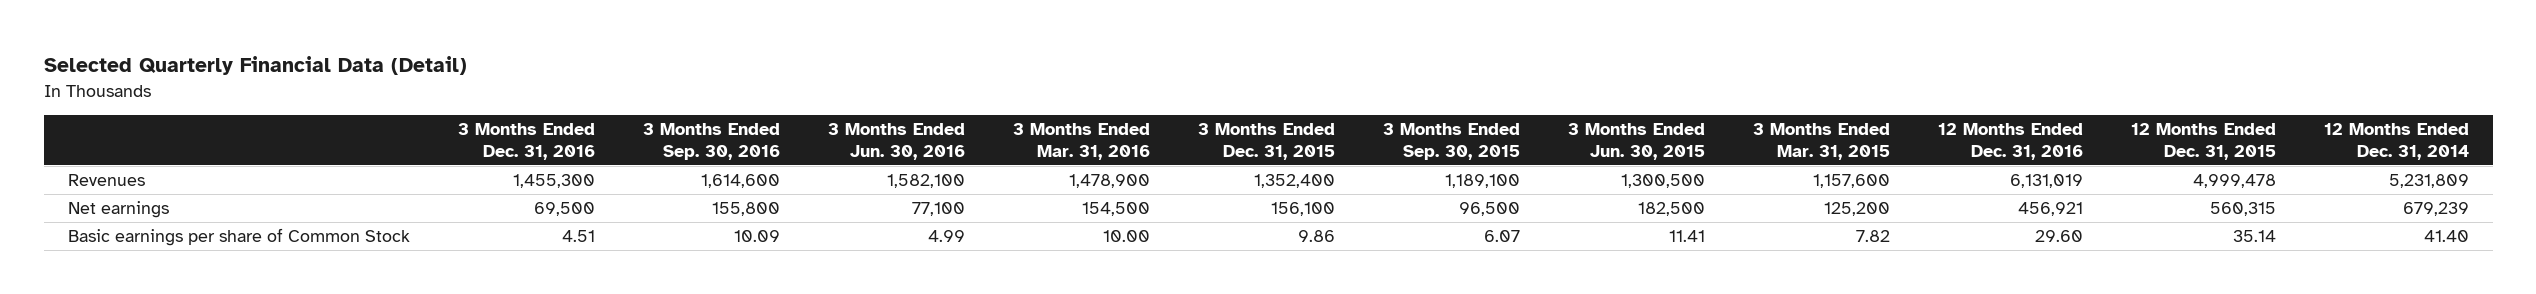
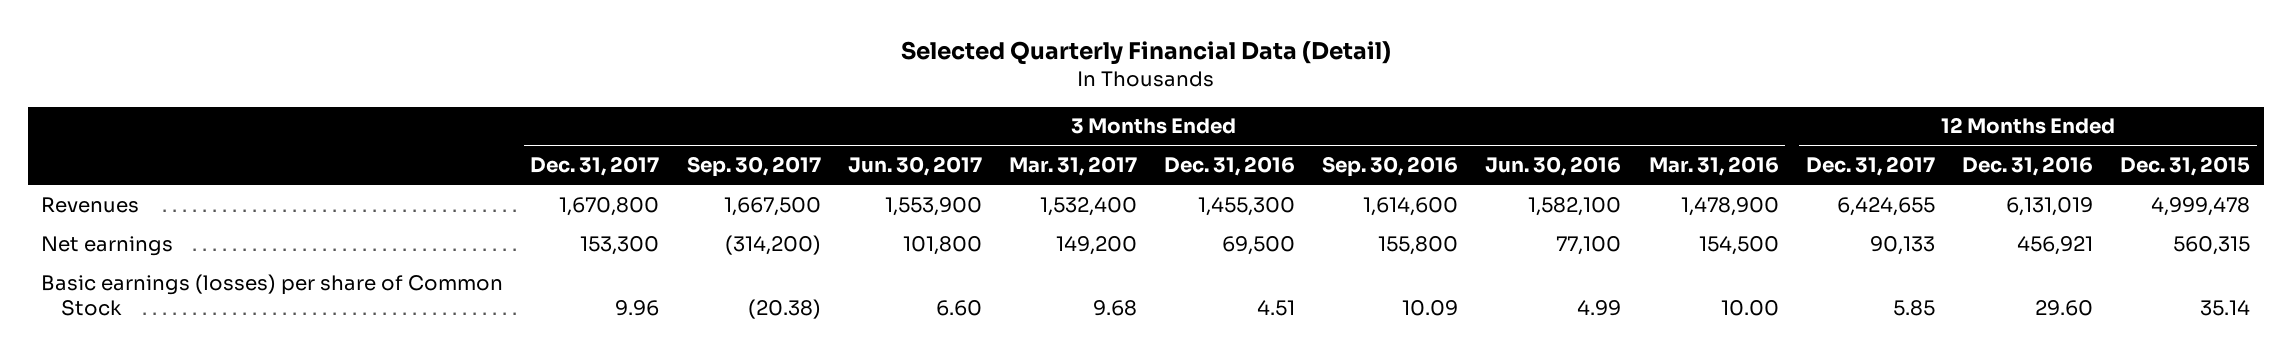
- | 3 Months Ended Dec. 31, 2016 | 3 Months Ended Sep. 30, 2016 | 3 Months Ended Jun. 30, 2016 | 3 Months Ended Mar. 31, 2016 | 3 Months Ended Dec. 31, 2015 | 3 Months Ended Sep. 30, 2015 | 3 Months Ended Jun. 30, 2015 | 3 Months Ended Mar. 31, 2015 | 12 Months Ended Dec. 31, 2016 | 12 Months Ended Dec. 31, 2015 | 12 Months Ended Dec. 31, 2014
+ | 3 Months Ended Dec. 31, 2017 | 3 Months Ended Sep. 30, 2017 | 3 Months Ended Jun. 30, 2017 | 3 Months Ended Mar. 31, 2017 | 3 Months Ended Dec. 31, 2016 | 3 Months Ended Sep. 30, 2016 | 3 Months Ended Jun. 30, 2016 | 3 Months Ended Mar. 31, 2016 | 12 Months Ended Dec. 31, 2017 | 12 Months Ended Dec. 31, 2016 | 12 Months Ended Dec. 31, 2015
- Basic earnings per share of Common Stock | 4.51 | 10.09 | 4.99 | 10.00 | 9.86 | 6.07 | 11.41 | 7.82 | 29.60 | 35.14 | 41.40
+ Basic earnings (losses) per share of Common Stock | 9.96 | (20.38) | 6.60 | 9.68 | 4.51 | 10.09 | 4.99 | 10.00 | 5.85 | 29.60 | 35.14

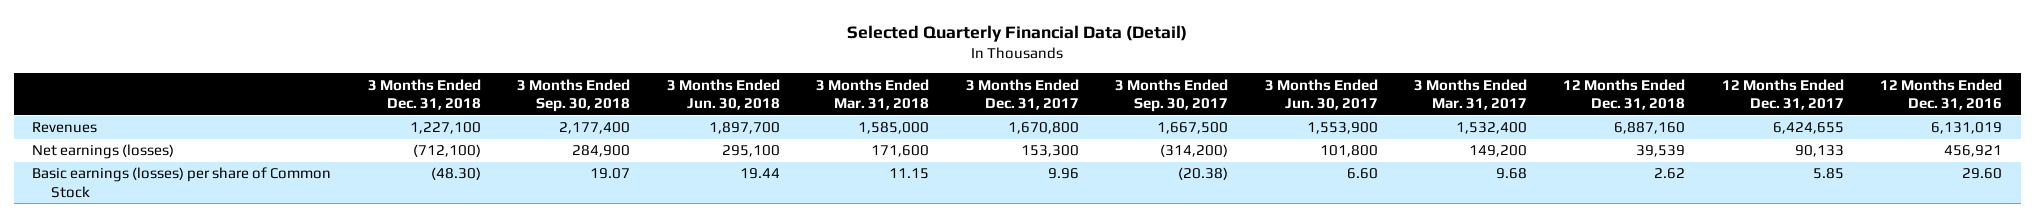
- | 3 Months Ended Dec. 31, 2017 | 3 Months Ended Sep. 30, 2017 | 3 Months Ended Jun. 30, 2017 | 3 Months Ended Mar. 31, 2017 | 3 Months Ended Dec. 31, 2016 | 3 Months Ended Sep. 30, 2016 | 3 Months Ended Jun. 30, 2016 | 3 Months Ended Mar. 31, 2016 | 12 Months Ended Dec. 31, 2017 | 12 Months Ended Dec. 31, 2016 | 12 Months Ended Dec. 31, 2015
+ | 3 Months Ended Dec. 31, 2018 | 3 Months Ended Sep. 30, 2018 | 3 Months Ended Jun. 30, 2018 | 3 Months Ended Mar. 31, 2018 | 3 Months Ended Dec. 31, 2017 | 3 Months Ended Sep. 30, 2017 | 3 Months Ended Jun. 30, 2017 | 3 Months Ended Mar. 31, 2017 | 12 Months Ended Dec. 31, 2018 | 12 Months Ended Dec. 31, 2017 | 12 Months Ended Dec. 31, 2016
- Net earnings | 153,300 | (314,200) | 101,800 | 149,200 | 69,500 | 155,800 | 77,100 | 154,500 | 90,133 | 456,921 | 560,315
+ Net earnings (losses) | (712,100) | 284,900 | 295,100 | 171,600 | 153,300 | (314,200) | 101,800 | 149,200 | 39,539 | 90,133 | 456,921

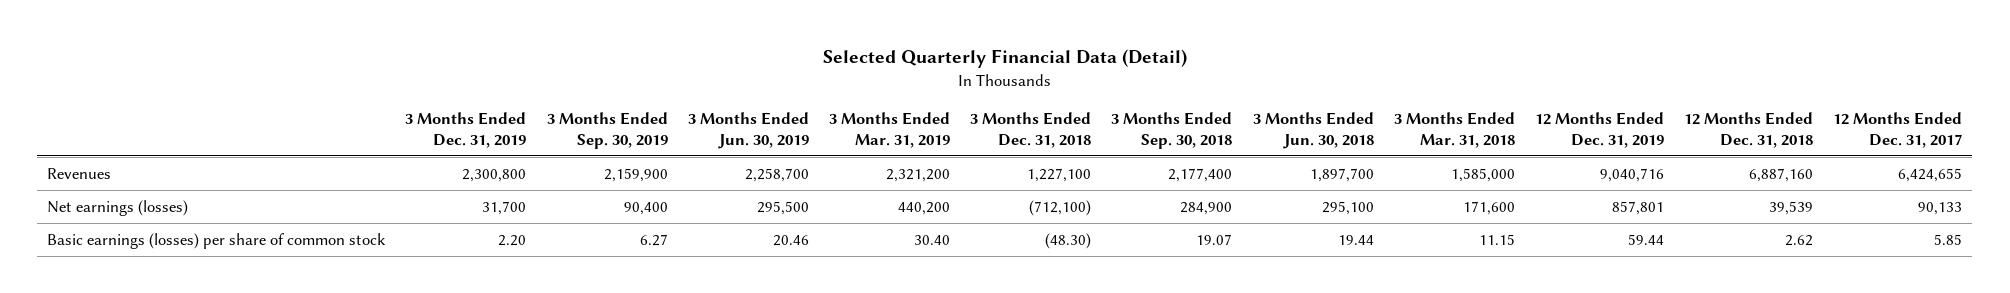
- | 3 Months Ended Dec. 31, 2018 | 3 Months Ended Sep. 30, 2018 | 3 Months Ended Jun. 30, 2018 | 3 Months Ended Mar. 31, 2018 | 3 Months Ended Dec. 31, 2017 | 3 Months Ended Sep. 30, 2017 | 3 Months Ended Jun. 30, 2017 | 3 Months Ended Mar. 31, 2017 | 12 Months Ended Dec. 31, 2018 | 12 Months Ended Dec. 31, 2017 | 12 Months Ended Dec. 31, 2016
+ | 3 Months Ended Dec. 31, 2019 | 3 Months Ended Sep. 30, 2019 | 3 Months Ended Jun. 30, 2019 | 3 Months Ended Mar. 31, 2019 | 3 Months Ended Dec. 31, 2018 | 3 Months Ended Sep. 30, 2018 | 3 Months Ended Jun. 30, 2018 | 3 Months Ended Mar. 31, 2018 | 12 Months Ended Dec. 31, 2019 | 12 Months Ended Dec. 31, 2018 | 12 Months Ended Dec. 31, 2017
- Basic earnings (losses) per share of Common Stock | (48.30) | 19.07 | 19.44 | 11.15 | 9.96 | (20.38) | 6.60 | 9.68 | 2.62 | 5.85 | 29.60
+ Basic earnings (losses) per share of common stock | 2.20 | 6.27 | 20.46 | 30.40 | (48.30) | 19.07 | 19.44 | 11.15 | 59.44 | 2.62 | 5.85

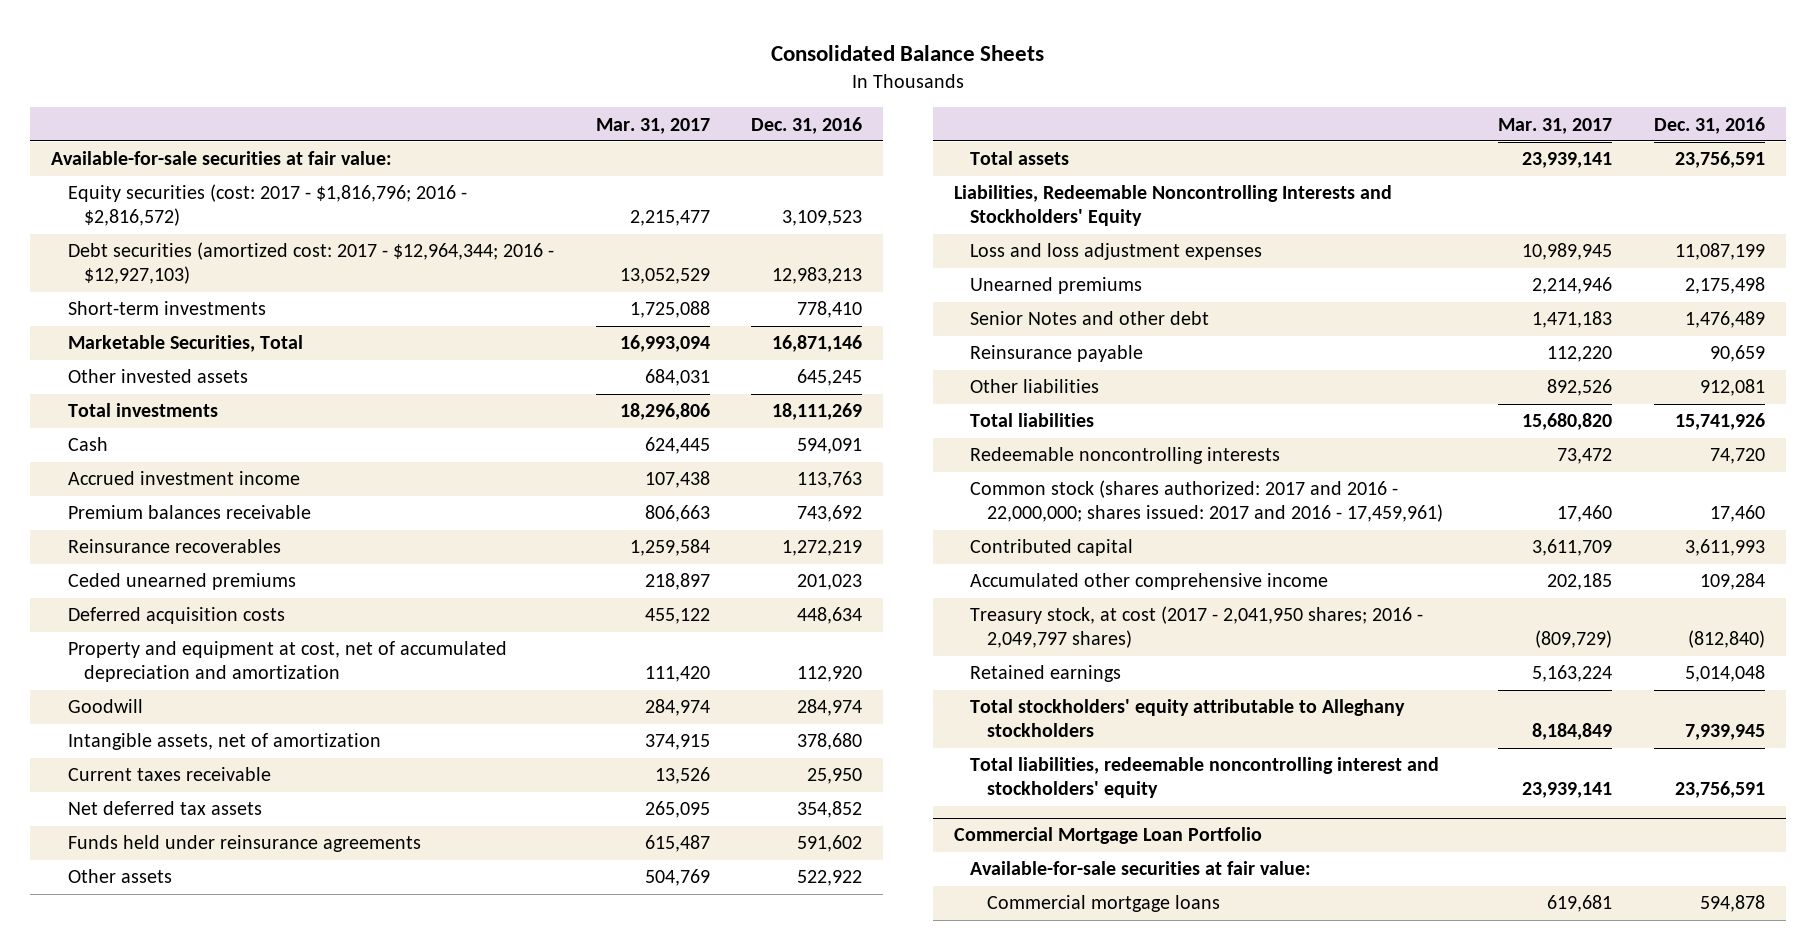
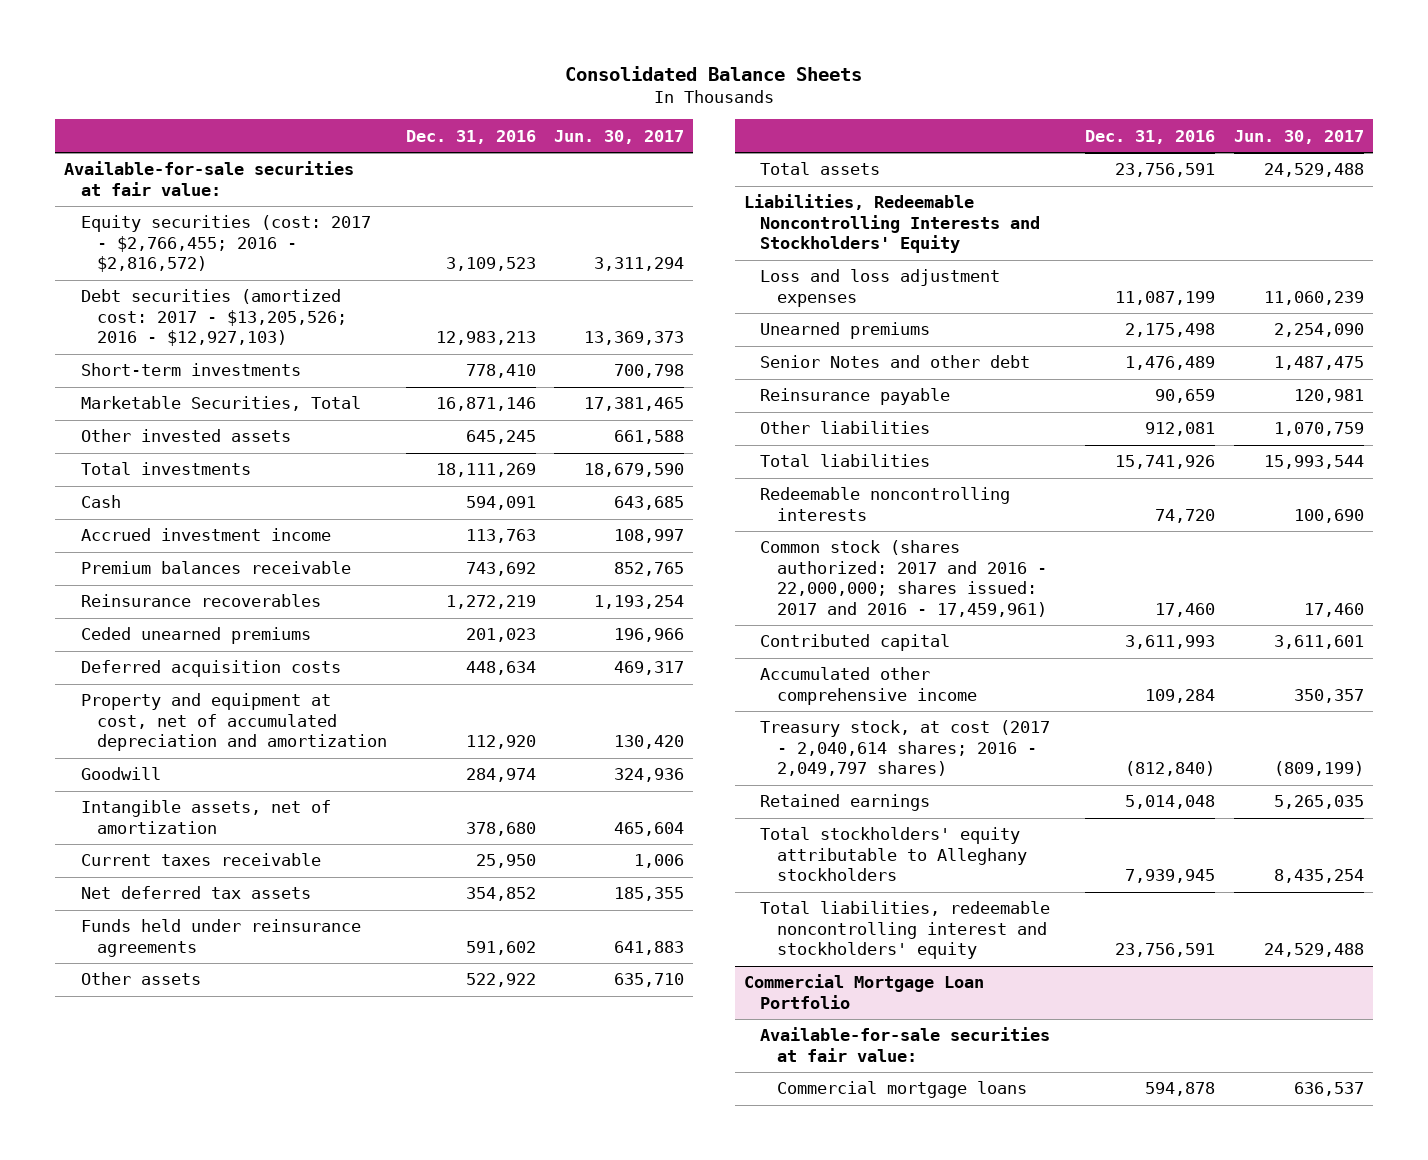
- | Mar. 31, 2017 | Dec. 31, 2016
+ | Dec. 31, 2016 | Jun. 30, 2017
- Equity securities (cost: 2017 - $1,816,796; 2016 - $2,816,572) | 2,215,477 | 3,109,523
- Debt securities (amortized cost: 2017 - $12,964,344; 2016 - $12,927,103) | 13,052,529 | 12,983,213
+ Equity securities (cost: 2017 - $2,766,455; 2016 - $2,816,572) | 3,109,523 | 3,311,294
+ Debt securities (amortized cost: 2017 - $13,205,526; 2016 - $12,927,103) | 12,983,213 | 13,369,373
- Treasury stock, at cost (2017 - 2,041,950 shares; 2016 - 2,049,797 shares) | (809,729) | (812,840)
+ Treasury stock, at cost (2017 - 2,040,614 shares; 2016 - 2,049,797 shares) | (812,840) | (809,199)

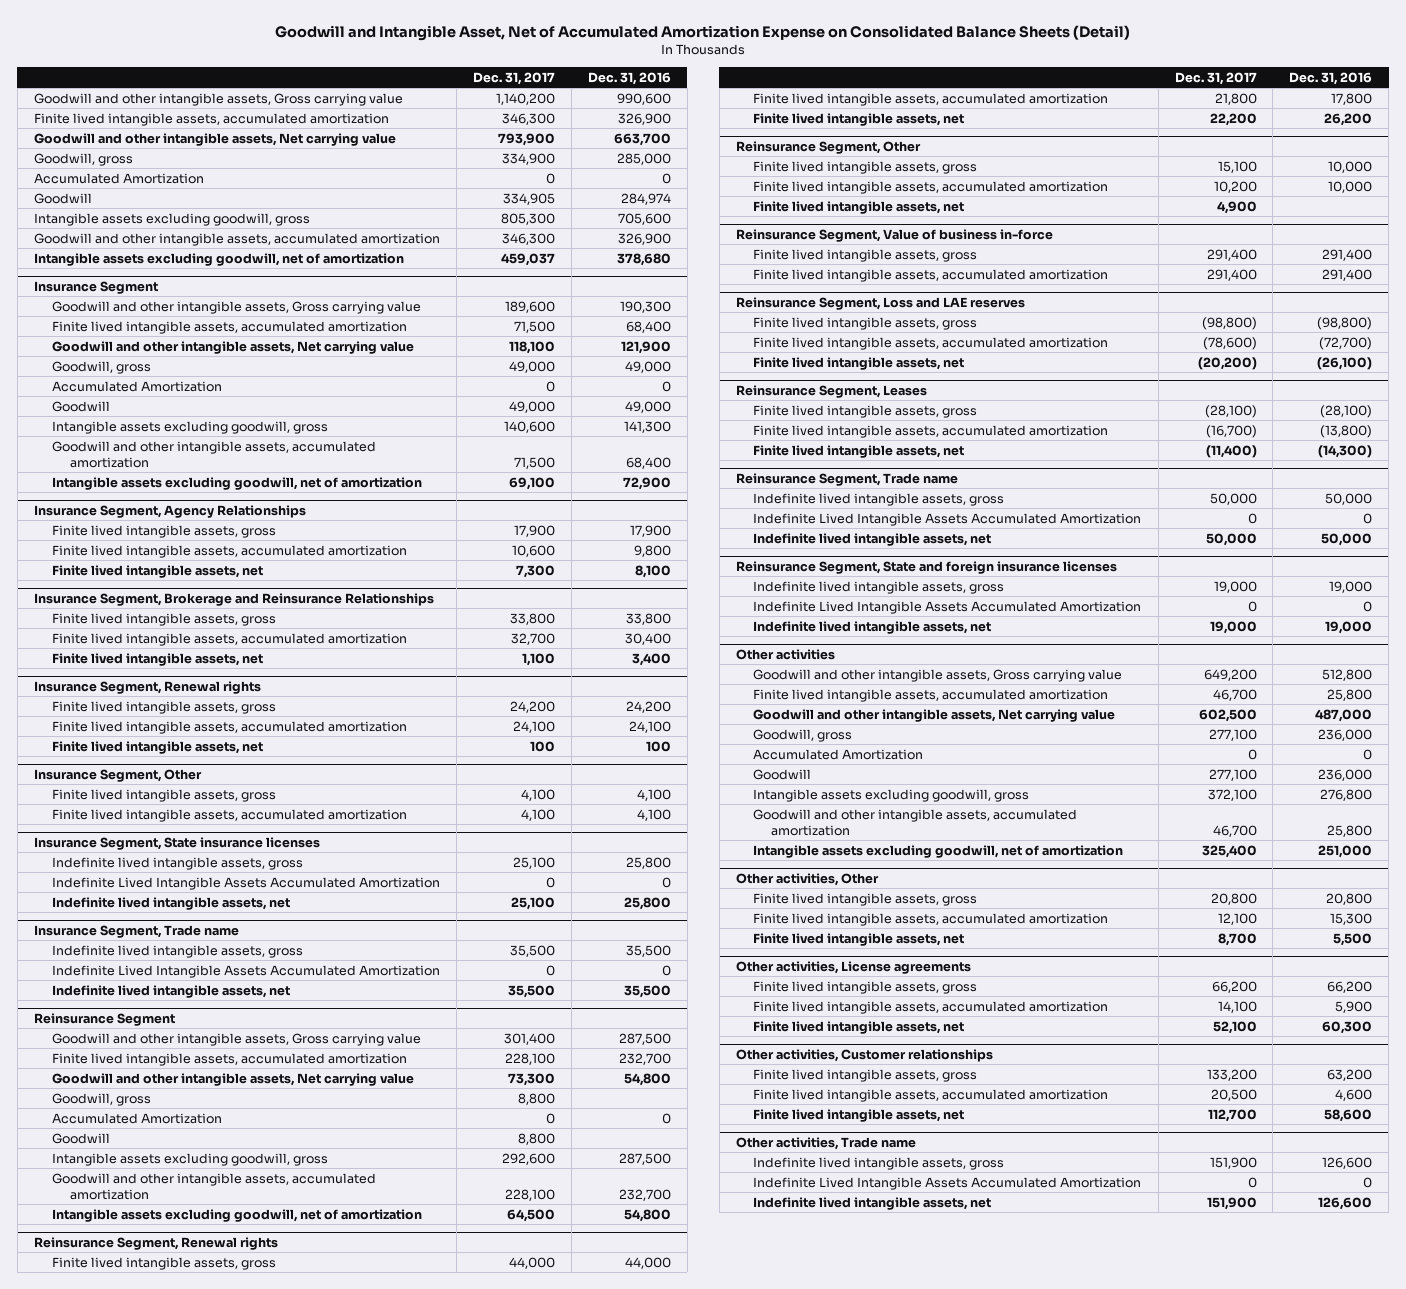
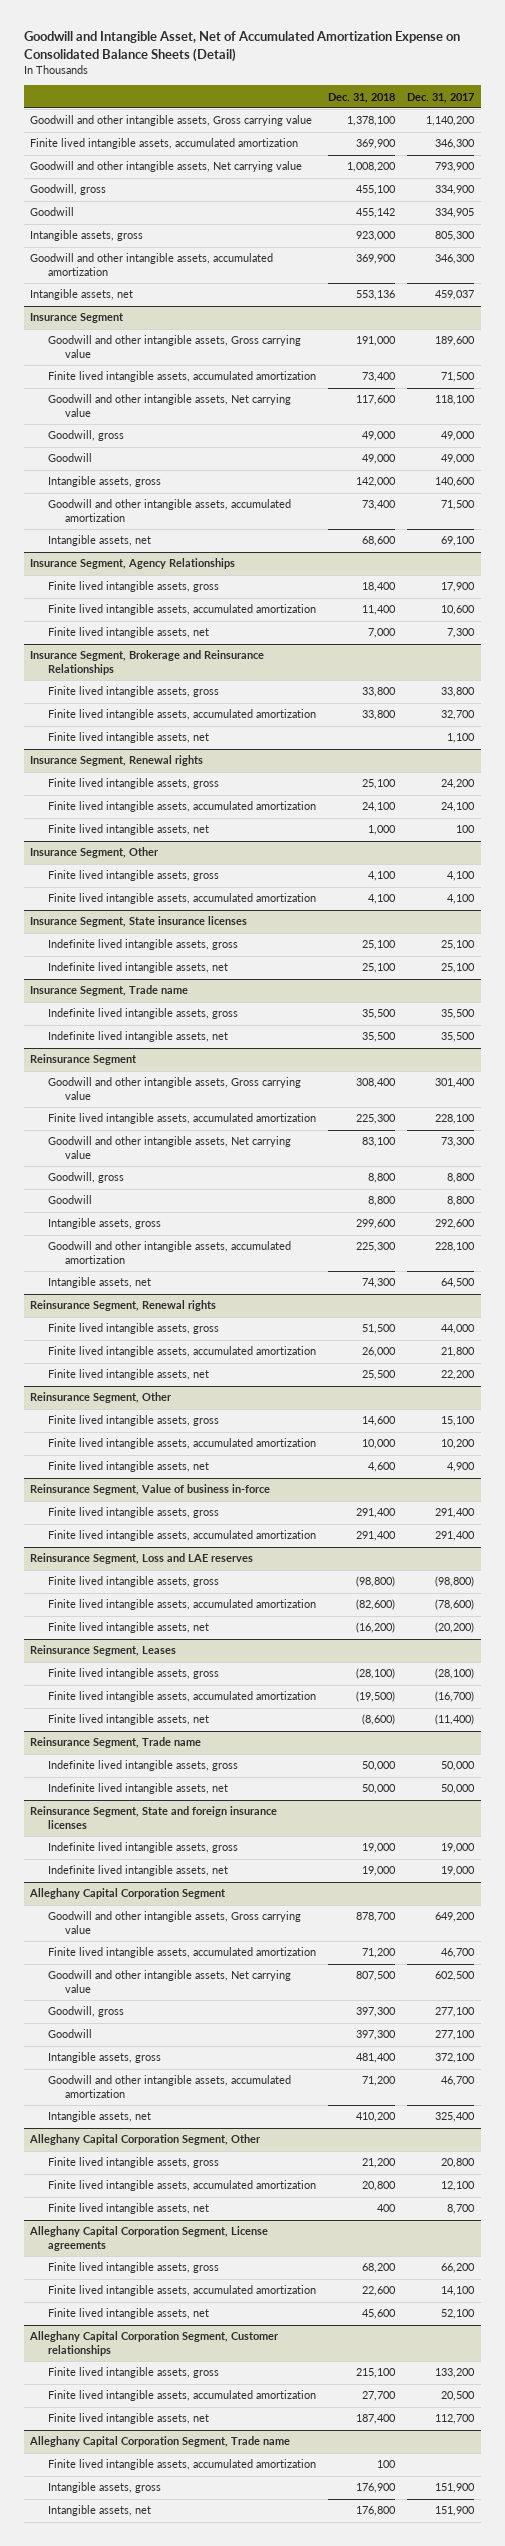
- | Dec. 31, 2017 | Dec. 31, 2016
+ | Dec. 31, 2018 | Dec. 31, 2017
- Accumulated Amortization | 0 | 0
- Intangible assets excluding goodwill, gross | 805,300 | 705,600
+ Intangible assets, gross | 923,000 | 805,300
- Intangible assets excluding goodwill, net of amortization | 459,037 | 378,680
+ Intangible assets, net | 553,136 | 459,037
@ Insurance Segment
- Accumulated Amortization | 0 | 0
- Intangible assets excluding goodwill, gross | 140,600 | 141,300
+ Intangible assets, gross | 142,000 | 140,600
- Intangible assets excluding goodwill, net of amortization | 69,100 | 72,900
+ Intangible assets, net | 68,600 | 69,100
@ Insurance Segment, State insurance licenses
- Indefinite Lived Intangible Assets Accumulated Amortization | 0 | 0
@ Insurance Segment, Trade name
- Indefinite Lived Intangible Assets Accumulated Amortization | 0 | 0
@ Reinsurance Segment
- Accumulated Amortization | 0 | 0
- Intangible assets excluding goodwill, gross | 292,600 | 287,500
+ Intangible assets, gross | 299,600 | 292,600
- Intangible assets excluding goodwill, net of amortization | 64,500 | 54,800
+ Intangible assets, net | 74,300 | 64,500
@ Reinsurance Segment, Trade name
- Indefinite Lived Intangible Assets Accumulated Amortization | 0 | 0
@ Reinsurance Segment, State and foreign insurance licenses
- Indefinite Lived Intangible Assets Accumulated Amortization | 0 | 0
- Other activities
+ Alleghany Capital Corporation Segment
- Accumulated Amortization | 0 | 0
- Intangible assets excluding goodwill, gross | 372,100 | 276,800
+ Intangible assets, gross | 481,400 | 372,100
- Intangible assets excluding goodwill, net of amortization | 325,400 | 251,000
- Other activities, Other
+ Intangible assets, net | 410,200 | 325,400
+ Alleghany Capital Corporation Segment, Other
- Other activities, License agreements
+ Alleghany Capital Corporation Segment, License agreements
- Other activities, Customer relationships
+ Alleghany Capital Corporation Segment, Customer relationships
- Other activities, Trade name
- Indefinite lived intangible assets, gross | 151,900 | 126,600
- Indefinite Lived Intangible Assets Accumulated Amortization | 0 | 0
- Indefinite lived intangible assets, net | 151,900 | 126,600
+ Alleghany Capital Corporation Segment, Trade name
+ Finite lived intangible assets, accumulated amortization | 100 |
+ Intangible assets, gross | 176,900 | 151,900
+ Intangible assets, net | 176,800 | 151,900

